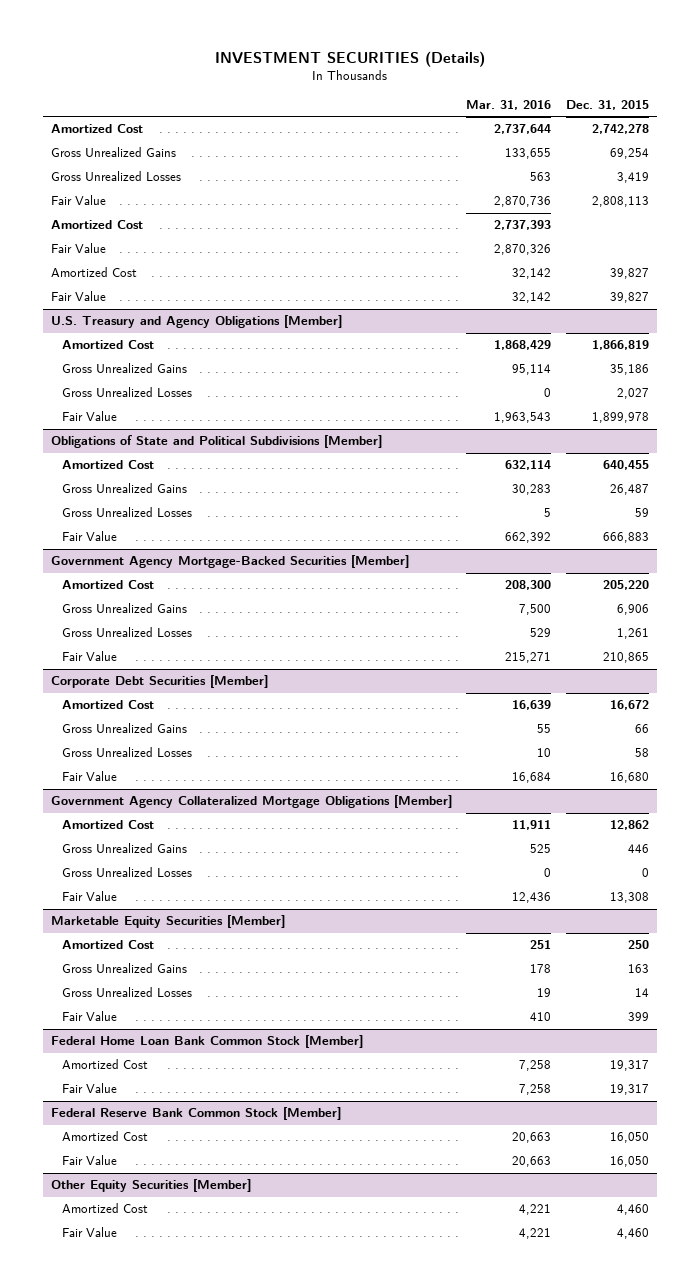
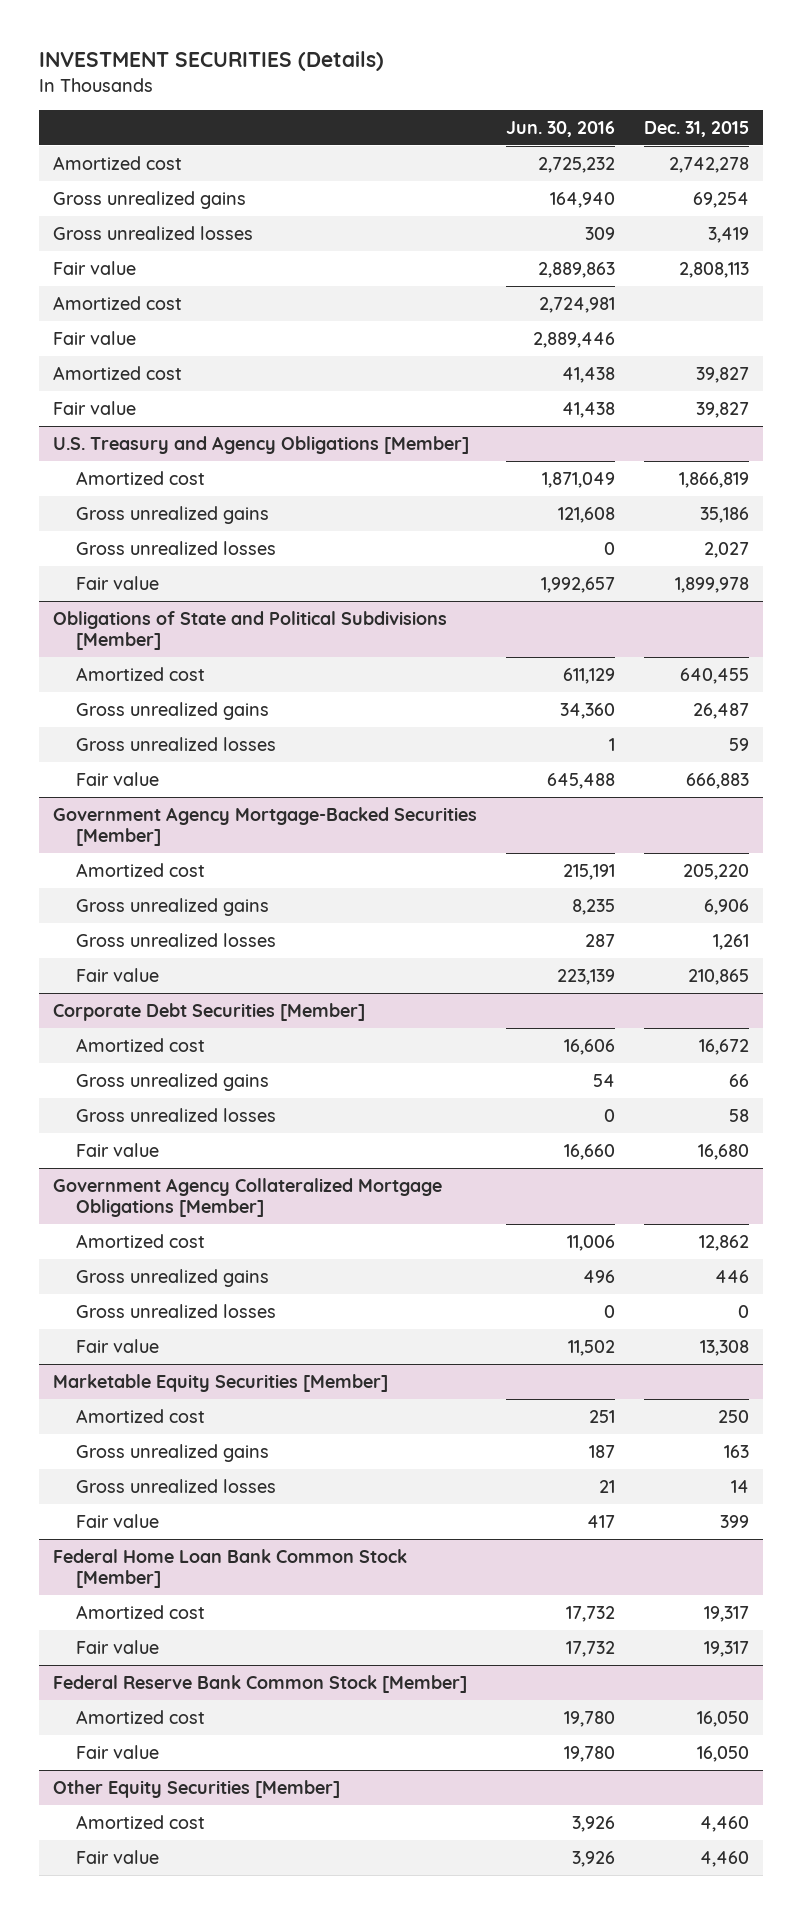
- | Mar. 31, 2016 | Dec. 31, 2015
+ | Jun. 30, 2016 | Dec. 31, 2015
- Amortized Cost | 2,737,644 | 2,742,278
- Gross Unrealized Gains | 133,655 | 69,254
- Gross Unrealized Losses | 563 | 3,419
- Fair Value | 2,870,736 | 2,808,113
- Amortized Cost | 2,737,393 |
- Fair Value | 2,870,326 |
- Amortized Cost | 32,142 | 39,827
- Fair Value | 32,142 | 39,827
+ Amortized cost | 2,725,232 | 2,742,278
+ Gross unrealized gains | 164,940 | 69,254
+ Gross unrealized losses | 309 | 3,419
+ Fair value | 2,889,863 | 2,808,113
+ Amortized cost | 2,724,981 |
+ Fair value | 2,889,446 |
+ Amortized cost | 41,438 | 39,827
+ Fair value | 41,438 | 39,827
@ U.S. Treasury and Agency Obligations [Member]
- Amortized Cost | 1,868,429 | 1,866,819
- Gross Unrealized Gains | 95,114 | 35,186
- Gross Unrealized Losses | 0 | 2,027
- Fair Value | 1,963,543 | 1,899,978
+ Amortized cost | 1,871,049 | 1,866,819
+ Gross unrealized gains | 121,608 | 35,186
+ Gross unrealized losses | 0 | 2,027
+ Fair value | 1,992,657 | 1,899,978
@ Obligations of State and Political Subdivisions [Member]
- Amortized Cost | 632,114 | 640,455
- Gross Unrealized Gains | 30,283 | 26,487
- Gross Unrealized Losses | 5 | 59
- Fair Value | 662,392 | 666,883
+ Amortized cost | 611,129 | 640,455
+ Gross unrealized gains | 34,360 | 26,487
+ Gross unrealized losses | 1 | 59
+ Fair value | 645,488 | 666,883
@ Government Agency Mortgage-Backed Securities [Member]
- Amortized Cost | 208,300 | 205,220
- Gross Unrealized Gains | 7,500 | 6,906
- Gross Unrealized Losses | 529 | 1,261
- Fair Value | 215,271 | 210,865
+ Amortized cost | 215,191 | 205,220
+ Gross unrealized gains | 8,235 | 6,906
+ Gross unrealized losses | 287 | 1,261
+ Fair value | 223,139 | 210,865
@ Corporate Debt Securities [Member]
- Amortized Cost | 16,639 | 16,672
- Gross Unrealized Gains | 55 | 66
- Gross Unrealized Losses | 10 | 58
- Fair Value | 16,684 | 16,680
+ Amortized cost | 16,606 | 16,672
+ Gross unrealized gains | 54 | 66
+ Gross unrealized losses | 0 | 58
+ Fair value | 16,660 | 16,680
@ Government Agency Collateralized Mortgage Obligations [Member]
- Amortized Cost | 11,911 | 12,862
- Gross Unrealized Gains | 525 | 446
- Gross Unrealized Losses | 0 | 0
- Fair Value | 12,436 | 13,308
+ Amortized cost | 11,006 | 12,862
+ Gross unrealized gains | 496 | 446
+ Gross unrealized losses | 0 | 0
+ Fair value | 11,502 | 13,308
@ Marketable Equity Securities [Member]
- Amortized Cost | 251 | 250
- Gross Unrealized Gains | 178 | 163
- Gross Unrealized Losses | 19 | 14
- Fair Value | 410 | 399
+ Amortized cost | 251 | 250
+ Gross unrealized gains | 187 | 163
+ Gross unrealized losses | 21 | 14
+ Fair value | 417 | 399
@ Federal Home Loan Bank Common Stock [Member]
- Amortized Cost | 7,258 | 19,317
- Fair Value | 7,258 | 19,317
+ Amortized cost | 17,732 | 19,317
+ Fair value | 17,732 | 19,317
@ Federal Reserve Bank Common Stock [Member]
- Amortized Cost | 20,663 | 16,050
- Fair Value | 20,663 | 16,050
+ Amortized cost | 19,780 | 16,050
+ Fair value | 19,780 | 16,050
@ Other Equity Securities [Member]
- Amortized Cost | 4,221 | 4,460
- Fair Value | 4,221 | 4,460
+ Amortized cost | 3,926 | 4,460
+ Fair value | 3,926 | 4,460

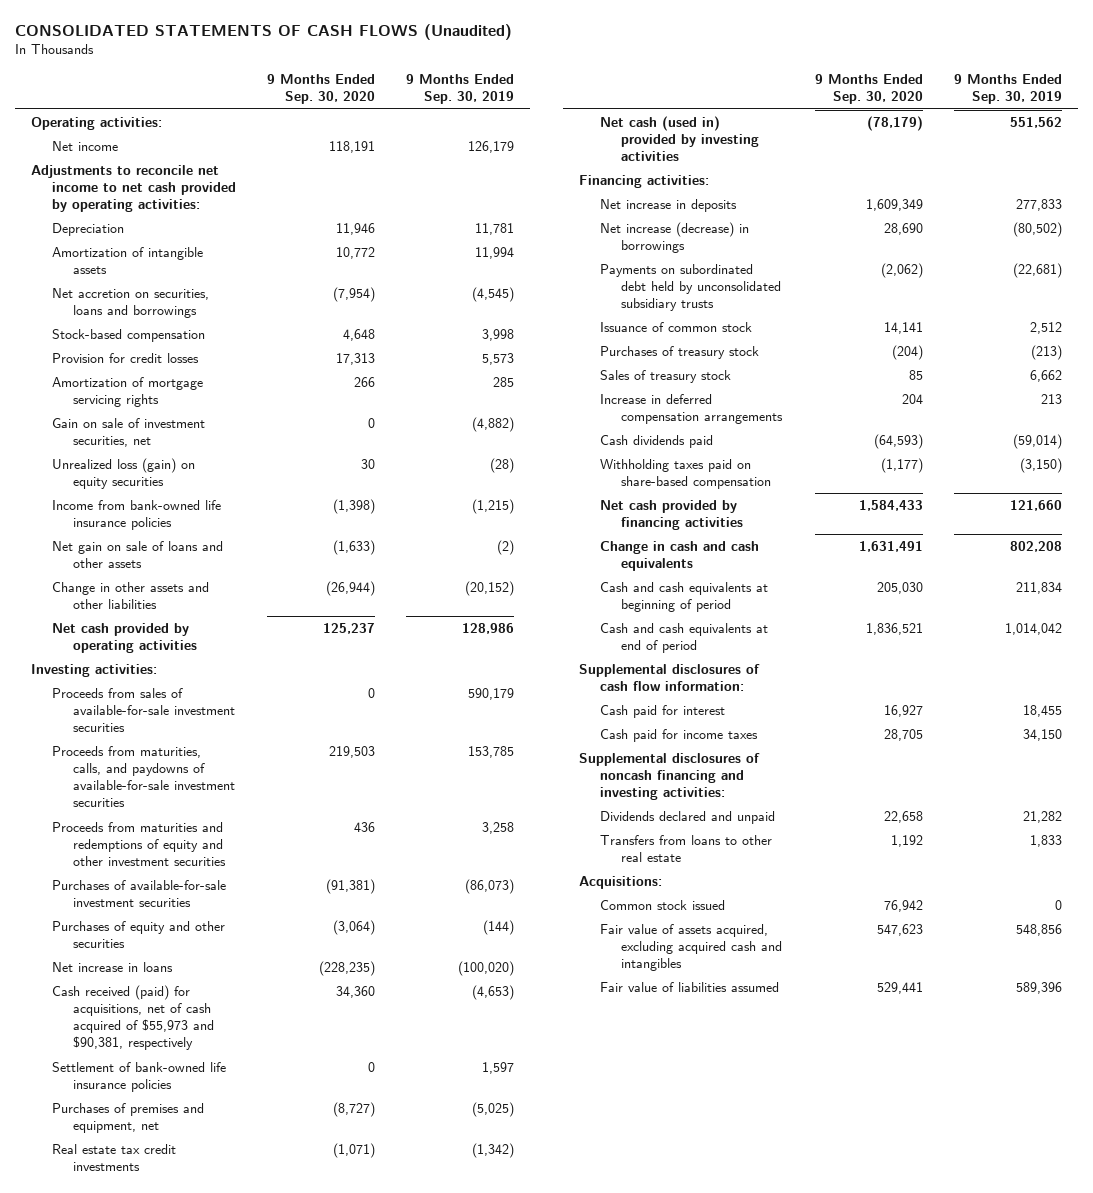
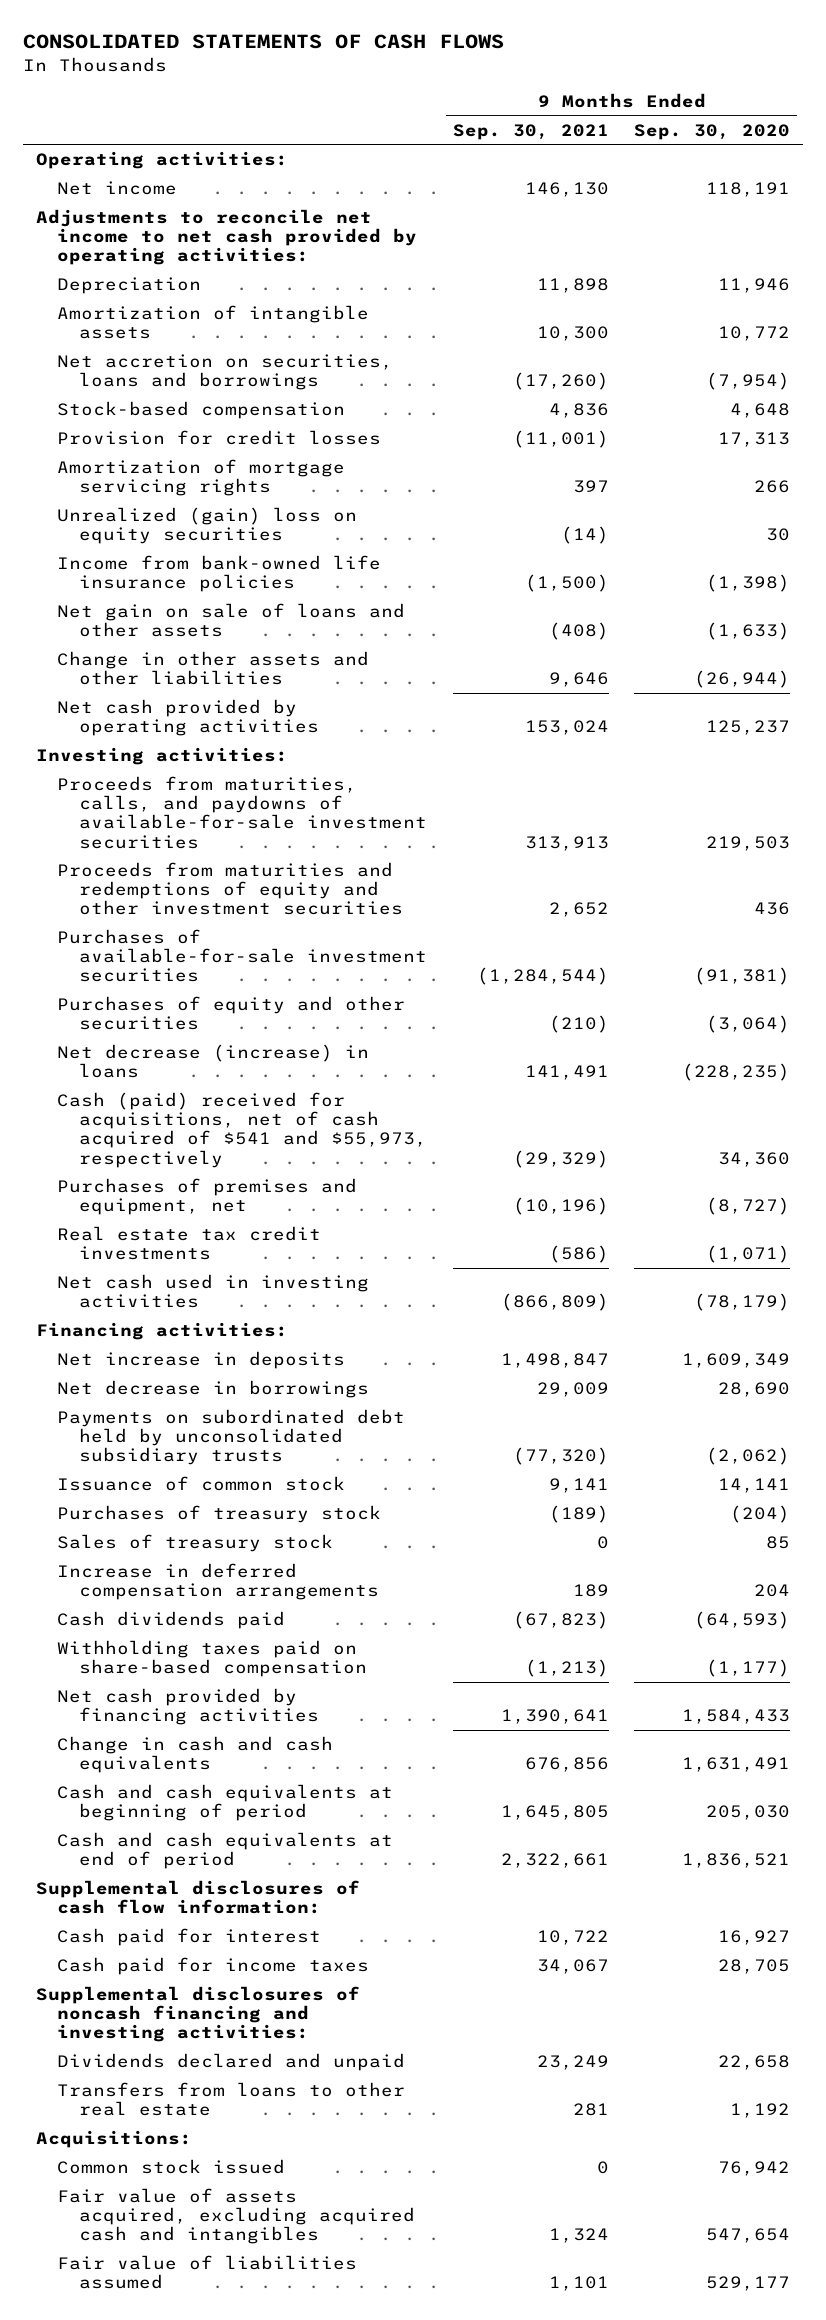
- CONSOLIDATED STATEMENTS OF CASH FLOWS (Unaudited)
+ CONSOLIDATED STATEMENTS OF CASH FLOWS
- | 9 Months Ended Sep. 30, 2020 | 9 Months Ended Sep. 30, 2019
+ | 9 Months Ended Sep. 30, 2021 | 9 Months Ended Sep. 30, 2020
- Gain on sale of investment securities, net | 0 | (4,882)
- Unrealized loss (gain) on equity securities | 30 | (28)
+ Unrealized (gain) loss on equity securities | (14) | 30
- Proceeds from sales of available-for-sale investment securities | 0 | 590,179
- Net increase in loans | (228,235) | (100,020)
- Cash received (paid) for acquisitions, net of cash acquired of $55,973 and $90,381, respectively | 34,360 | (4,653)
- Settlement of bank-owned life insurance policies | 0 | 1,597
+ Net decrease (increase) in loans | 141,491 | (228,235)
+ Cash (paid) received for acquisitions, net of cash acquired of $541 and $55,973, respectively | (29,329) | 34,360
- Net cash (used in) provided by investing activities | (78,179) | 551,562
+ Net cash used in investing activities | (866,809) | (78,179)
- Net increase (decrease) in borrowings | 28,690 | (80,502)
+ Net decrease in borrowings | 29,009 | 28,690
- Fair value of assets acquired, excluding acquired cash and intangibles | 547,623 | 548,856
- Fair value of liabilities assumed | 529,441 | 589,396
+ Fair value of assets acquired, excluding acquired cash and intangibles | 1,324 | 547,654
+ Fair value of liabilities assumed | 1,101 | 529,177

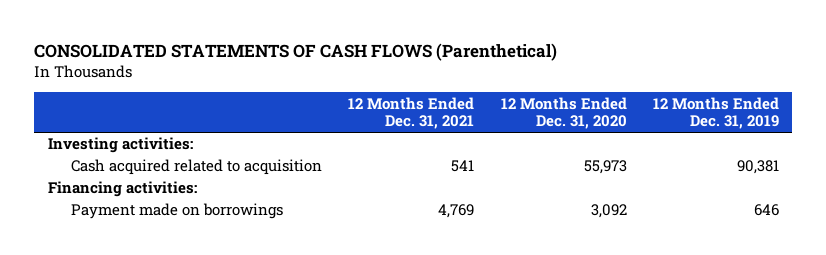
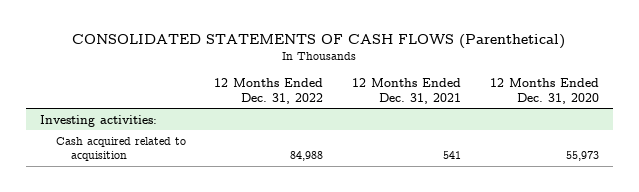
- | 12 Months Ended Dec. 31, 2021 | 12 Months Ended Dec. 31, 2020 | 12 Months Ended Dec. 31, 2019
+ | 12 Months Ended Dec. 31, 2022 | 12 Months Ended Dec. 31, 2021 | 12 Months Ended Dec. 31, 2020
- Financing activities:
- Payment made on borrowings | 4,769 | 3,092 | 646

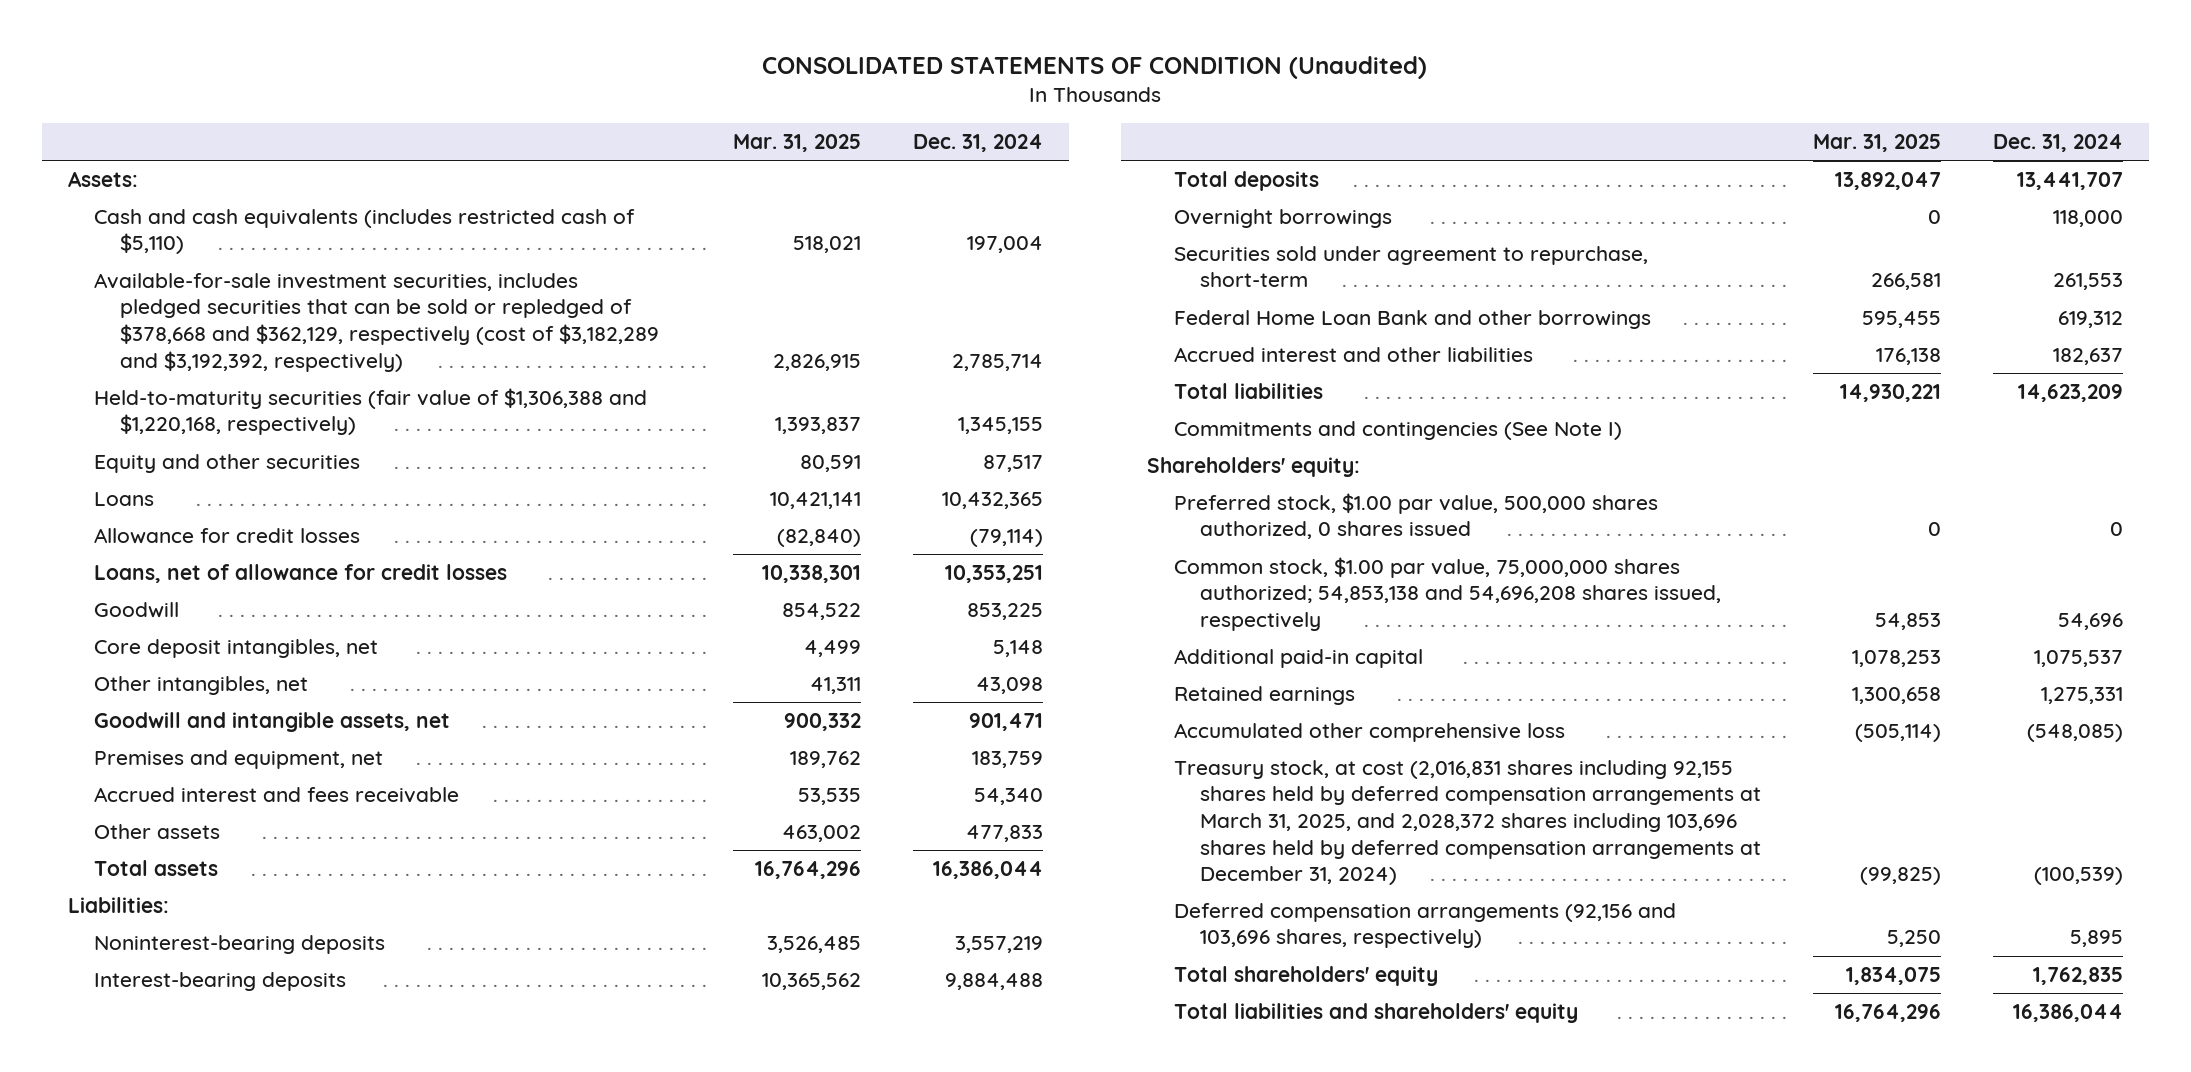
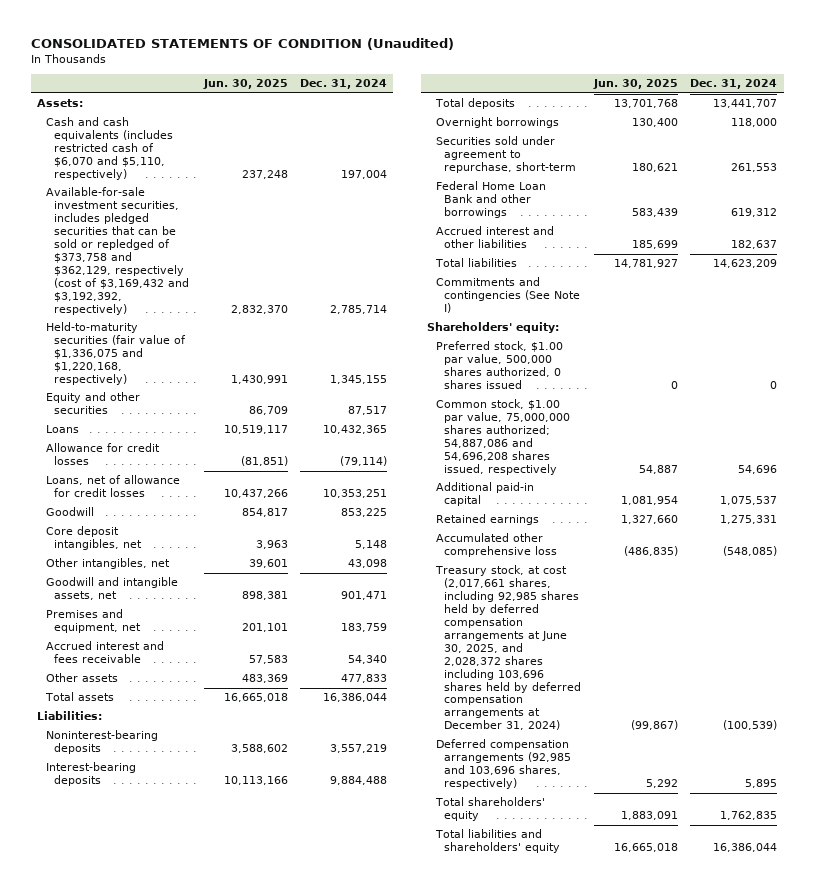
- | Mar. 31, 2025 | Dec. 31, 2024
+ | Jun. 30, 2025 | Dec. 31, 2024
- Cash and cash equivalents (includes restricted cash of $5,110) | 518,021 | 197,004
- Available-for-sale investment securities, includes pledged securities that can be sold or repledged of $378,668 and $362,129, respectively (cost of $3,182,289 and $3,192,392, respectively) | 2,826,915 | 2,785,714
- Held-to-maturity securities (fair value of $1,306,388 and $1,220,168, respectively) | 1,393,837 | 1,345,155
+ Cash and cash equivalents (includes restricted cash of $6,070 and $5,110, respectively) | 237,248 | 197,004
+ Available-for-sale investment securities, includes pledged securities that can be sold or repledged of $373,758 and $362,129, respectively (cost of $3,169,432 and $3,192,392, respectively) | 2,832,370 | 2,785,714
+ Held-to-maturity securities (fair value of $1,336,075 and $1,220,168, respectively) | 1,430,991 | 1,345,155
- Common stock, $1.00 par value, 75,000,000 shares authorized; 54,853,138 and 54,696,208 shares issued, respectively | 54,853 | 54,696
+ Common stock, $1.00 par value, 75,000,000 shares authorized; 54,887,086 and 54,696,208 shares issued, respectively | 54,887 | 54,696
- Treasury stock, at cost (2,016,831 shares including 92,155 shares held by deferred compensation arrangements at March 31, 2025, and 2,028,372 shares including 103,696 shares held by deferred compensation arrangements at December 31, 2024) | (99,825) | (100,539)
- Deferred compensation arrangements (92,156 and 103,696 shares, respectively) | 5,250 | 5,895
+ Treasury stock, at cost (2,017,661 shares, including 92,985 shares held by deferred compensation arrangements at June 30, 2025, and 2,028,372 shares including 103,696 shares held by deferred compensation arrangements at December 31, 2024) | (99,867) | (100,539)
+ Deferred compensation arrangements (92,985 and 103,696 shares, respectively) | 5,292 | 5,895

